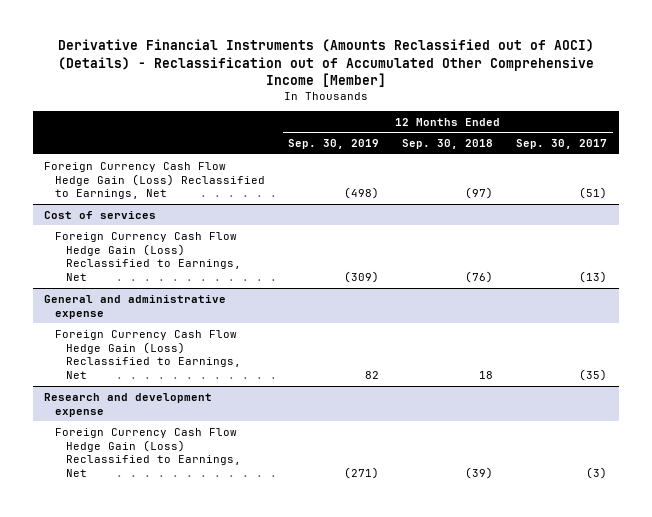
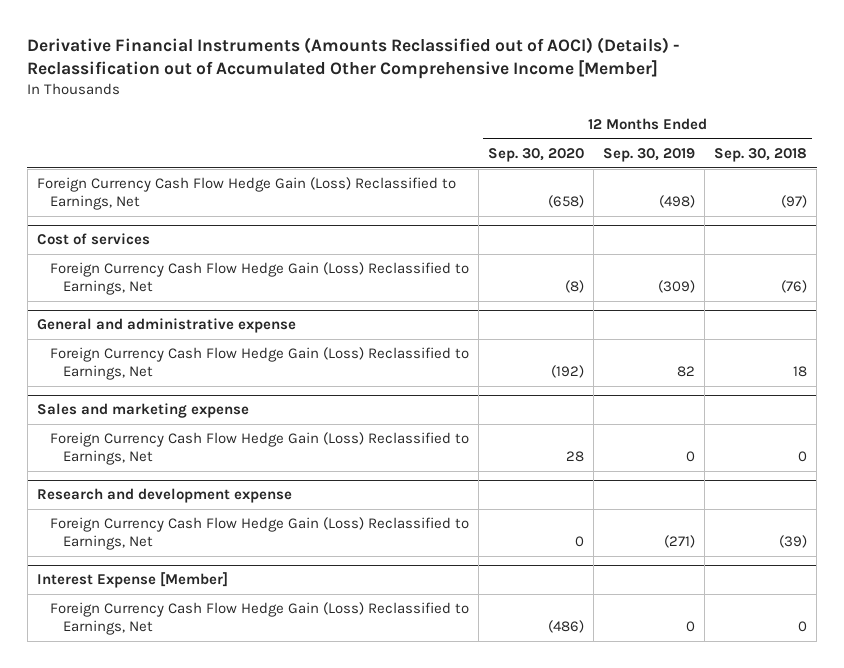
- | 12 Months Ended Sep. 30, 2019 | 12 Months Ended Sep. 30, 2018 | 12 Months Ended Sep. 30, 2017
+ | 12 Months Ended Sep. 30, 2020 | 12 Months Ended Sep. 30, 2019 | 12 Months Ended Sep. 30, 2018
+ Sales and marketing expense
+ Foreign Currency Cash Flow Hedge Gain (Loss) Reclassified to Earnings, Net | 28 | 0 | 0
+ Interest Expense [Member]
+ Foreign Currency Cash Flow Hedge Gain (Loss) Reclassified to Earnings, Net | (486) | 0 | 0

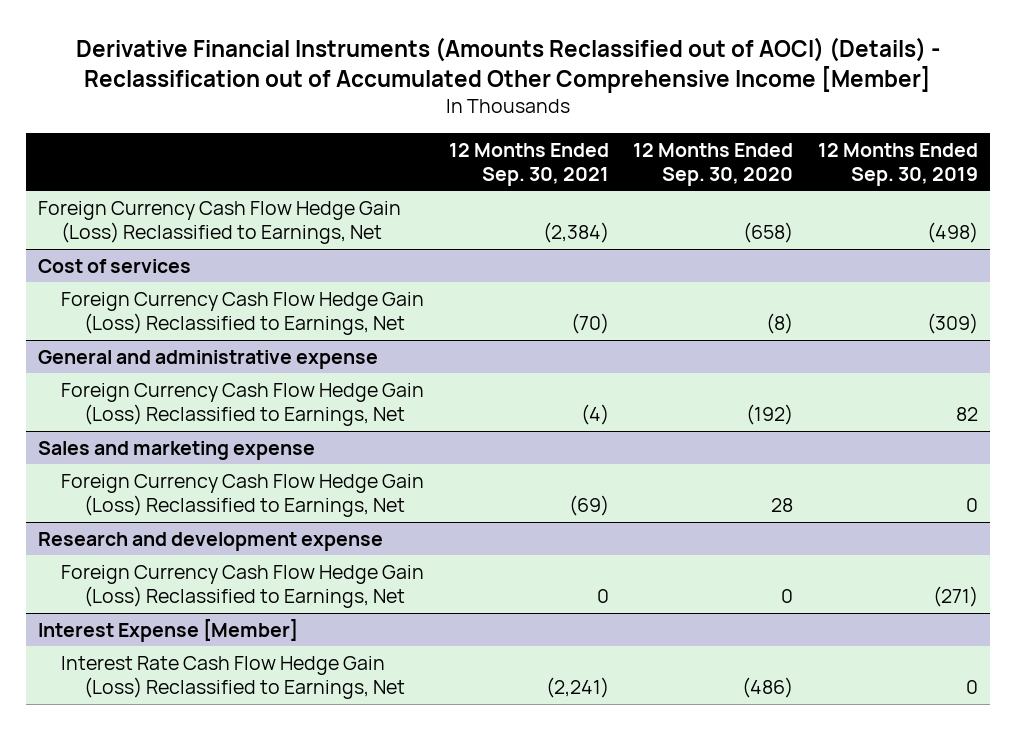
- | 12 Months Ended Sep. 30, 2020 | 12 Months Ended Sep. 30, 2019 | 12 Months Ended Sep. 30, 2018
+ | 12 Months Ended Sep. 30, 2021 | 12 Months Ended Sep. 30, 2020 | 12 Months Ended Sep. 30, 2019
@ Interest Expense [Member]
- Foreign Currency Cash Flow Hedge Gain (Loss) Reclassified to Earnings, Net | (486) | 0 | 0
+ Interest Rate Cash Flow Hedge Gain (Loss) Reclassified to Earnings, Net | (2,241) | (486) | 0

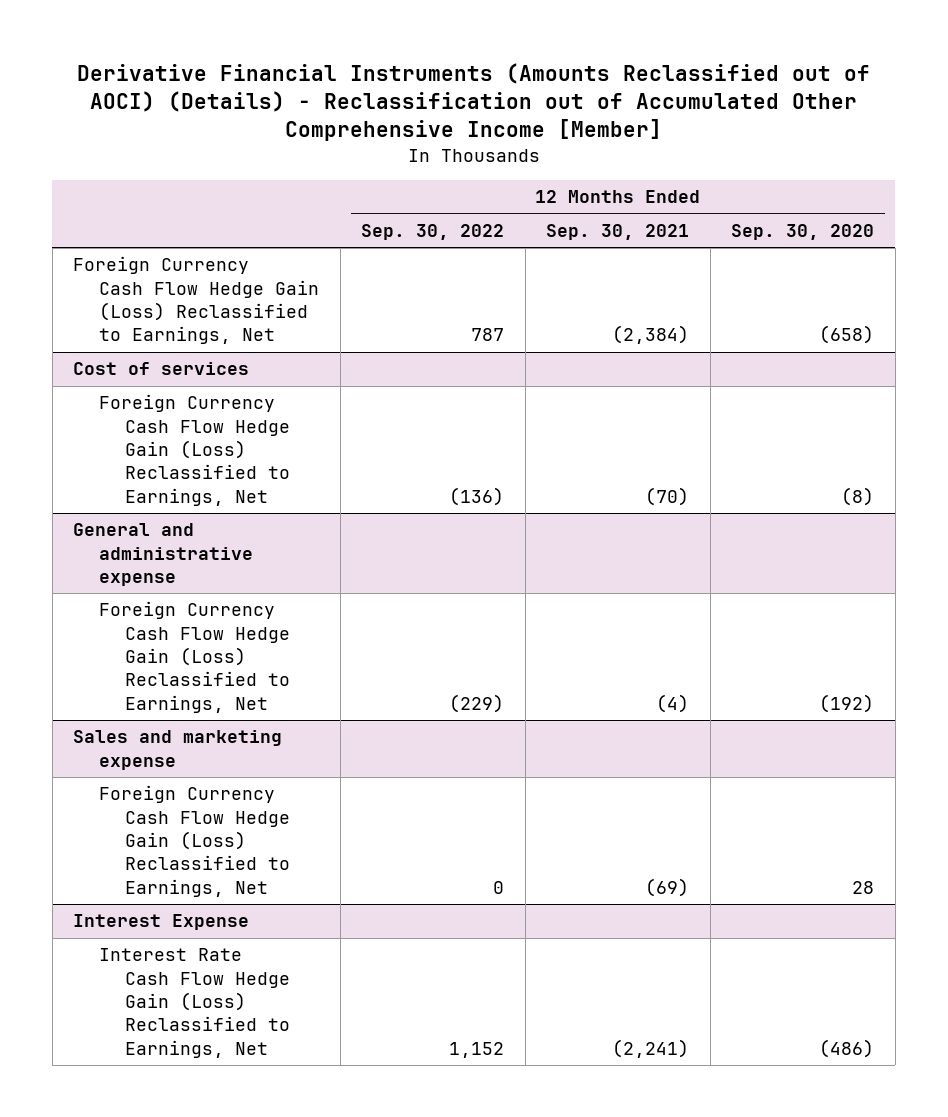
- | 12 Months Ended Sep. 30, 2021 | 12 Months Ended Sep. 30, 2020 | 12 Months Ended Sep. 30, 2019
+ | 12 Months Ended Sep. 30, 2022 | 12 Months Ended Sep. 30, 2021 | 12 Months Ended Sep. 30, 2020
- Research and development expense
- Foreign Currency Cash Flow Hedge Gain (Loss) Reclassified to Earnings, Net | 0 | 0 | (271)
- Interest Expense [Member]
+ Interest Expense

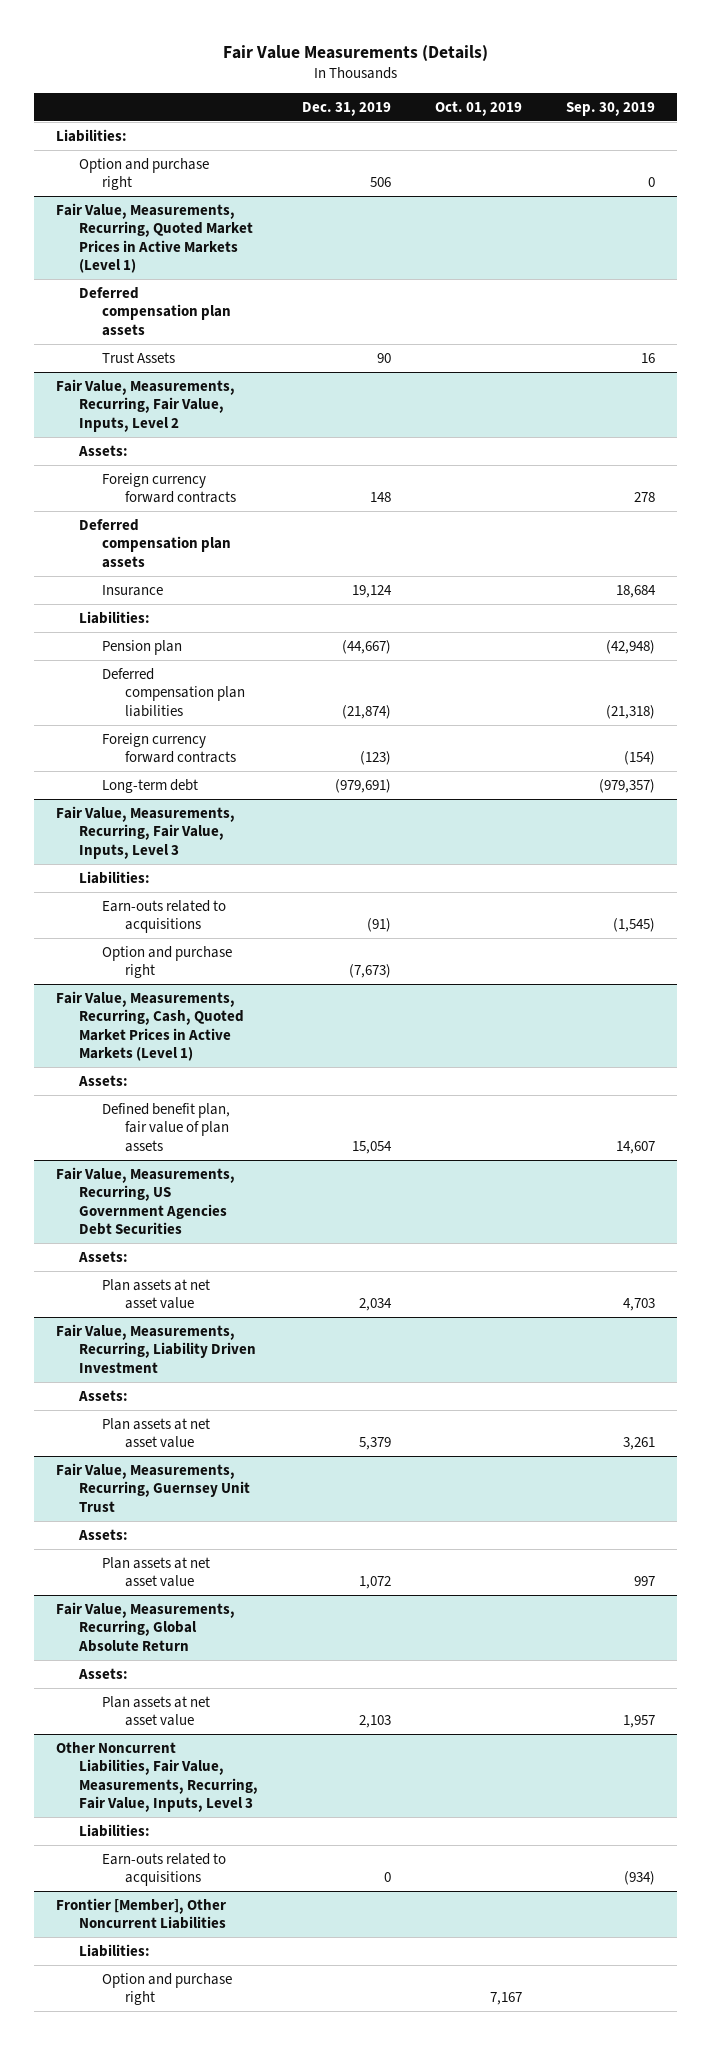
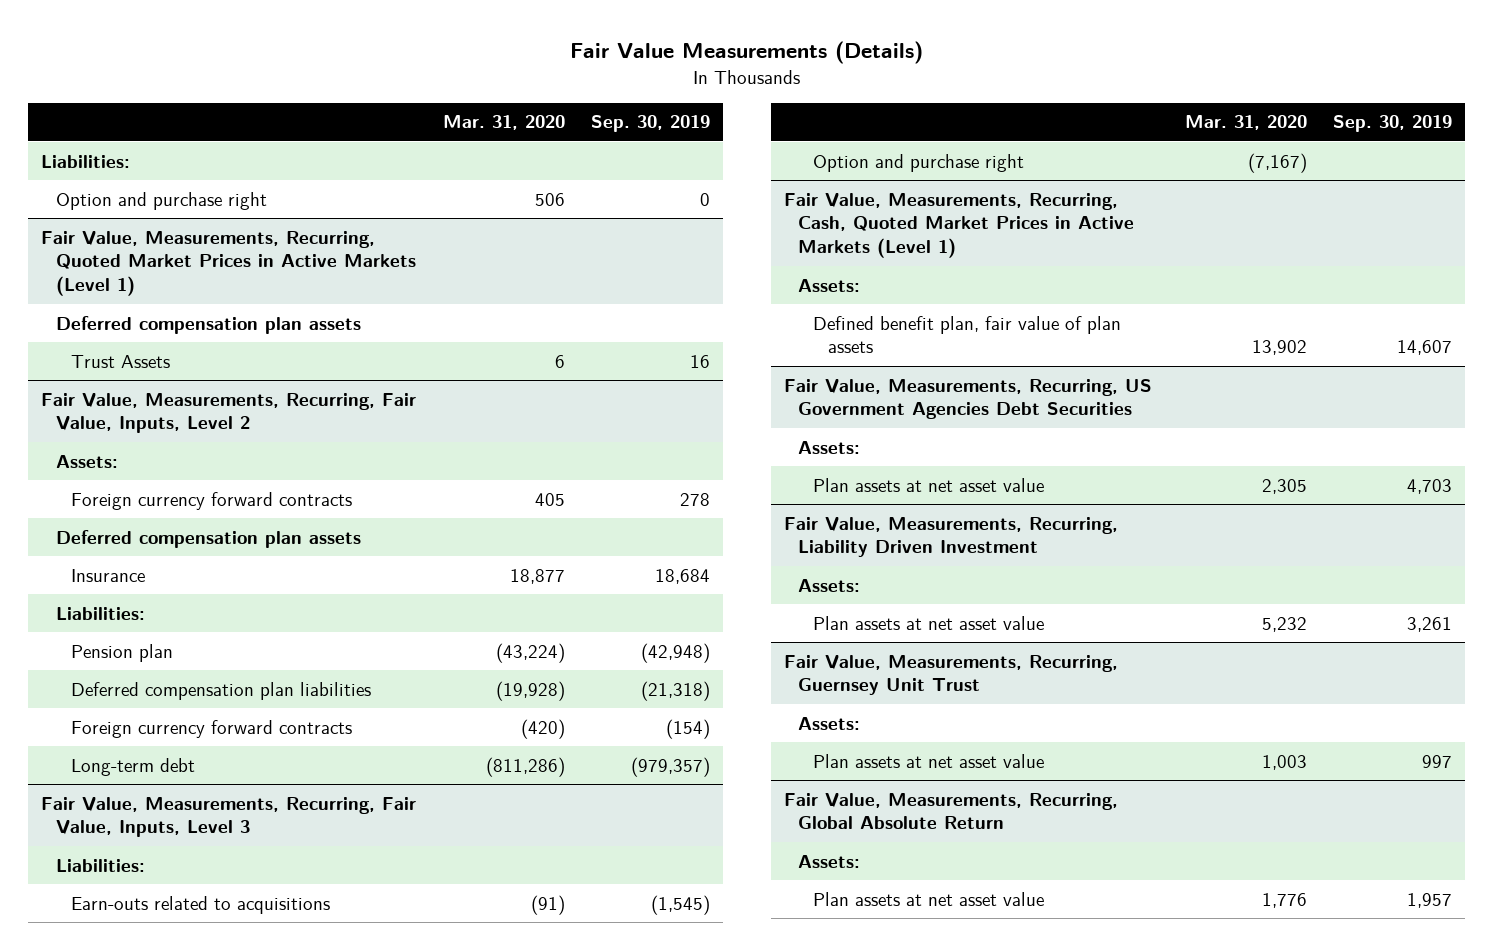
- | Dec. 31, 2019 | Oct. 01, 2019 | Sep. 30, 2019
+ | Mar. 31, 2020 | Sep. 30, 2019
- Other Noncurrent Liabilities, Fair Value, Measurements, Recurring, Fair Value, Inputs, Level 3
- Liabilities:
- Earn-outs related to acquisitions | 0 | | (934)
- Frontier [Member], Other Noncurrent Liabilities
- Liabilities:
- Option and purchase right | | 7,167 |

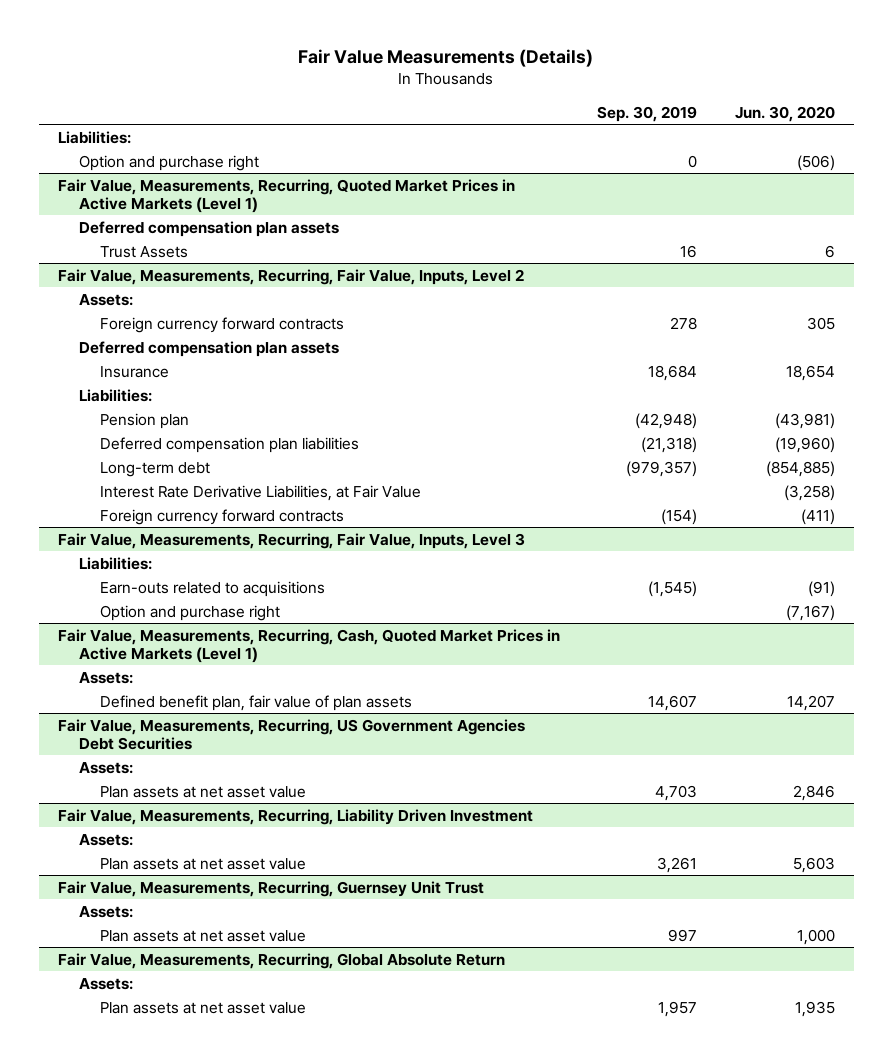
- | Mar. 31, 2020 | Sep. 30, 2019
+ | Sep. 30, 2019 | Jun. 30, 2020
@ Fair Value, Measurements, Recurring, Fair Value, Inputs, Level 2
+ Interest Rate Derivative Liabilities, at Fair Value | | (3,258)
moved down: Foreign currency forward contracts | (154) | (411)

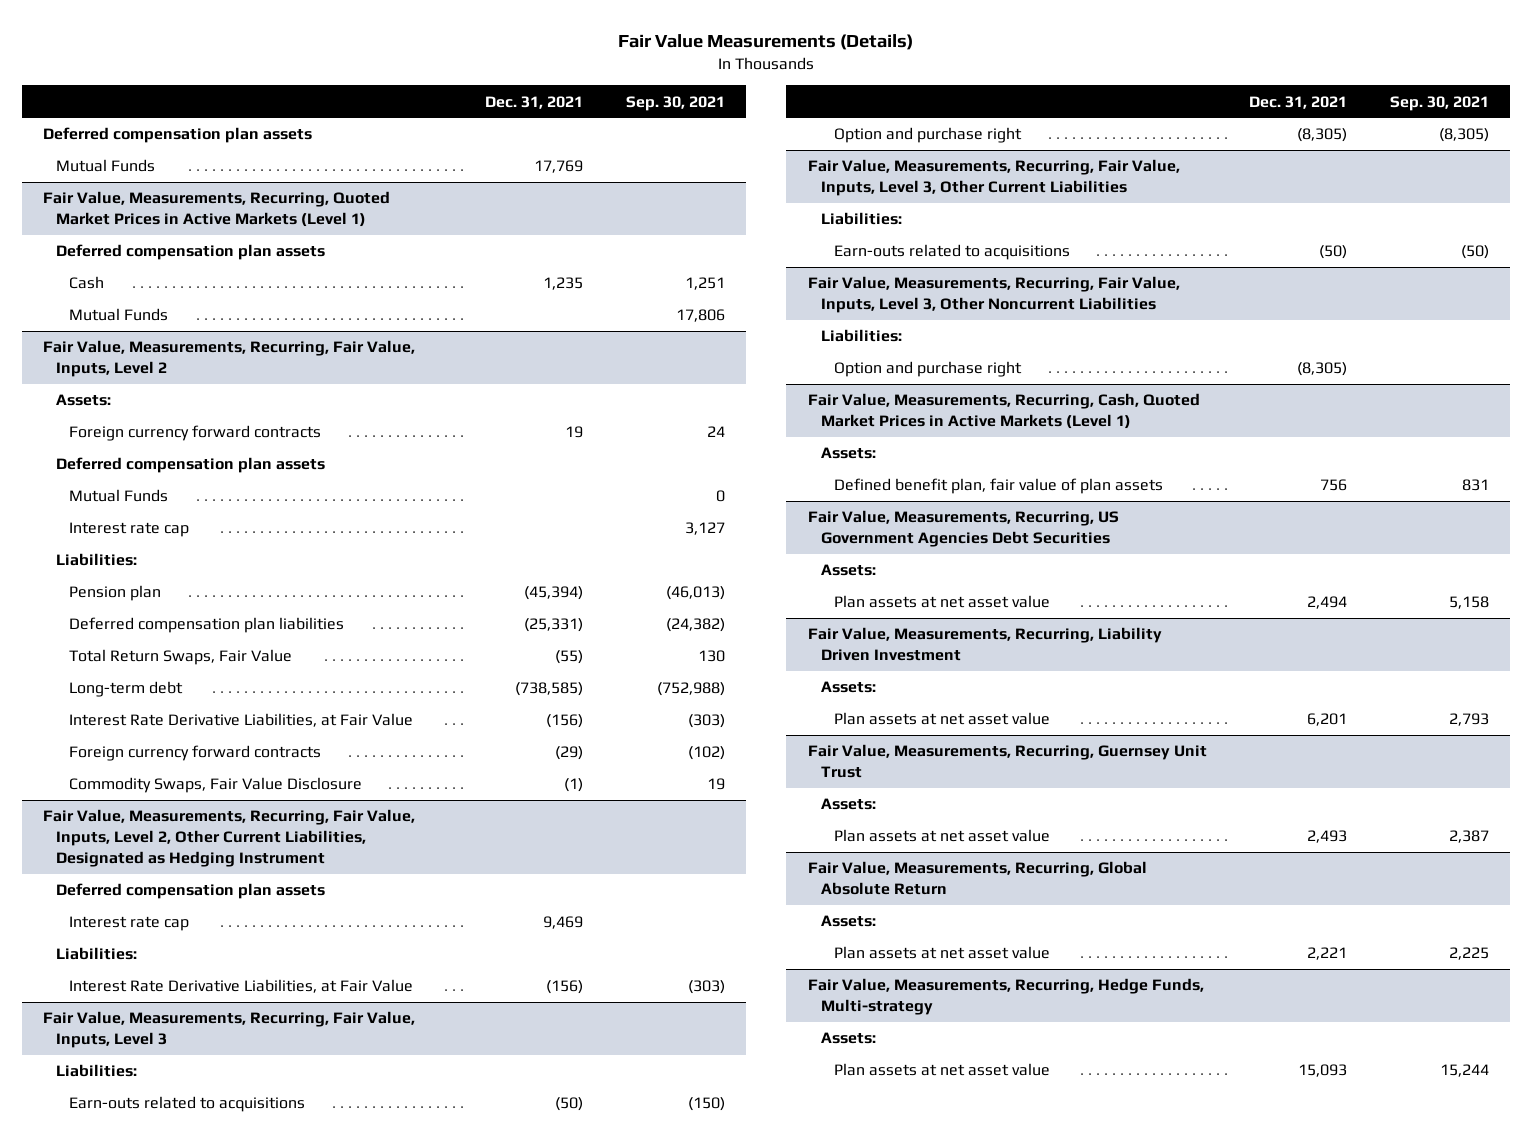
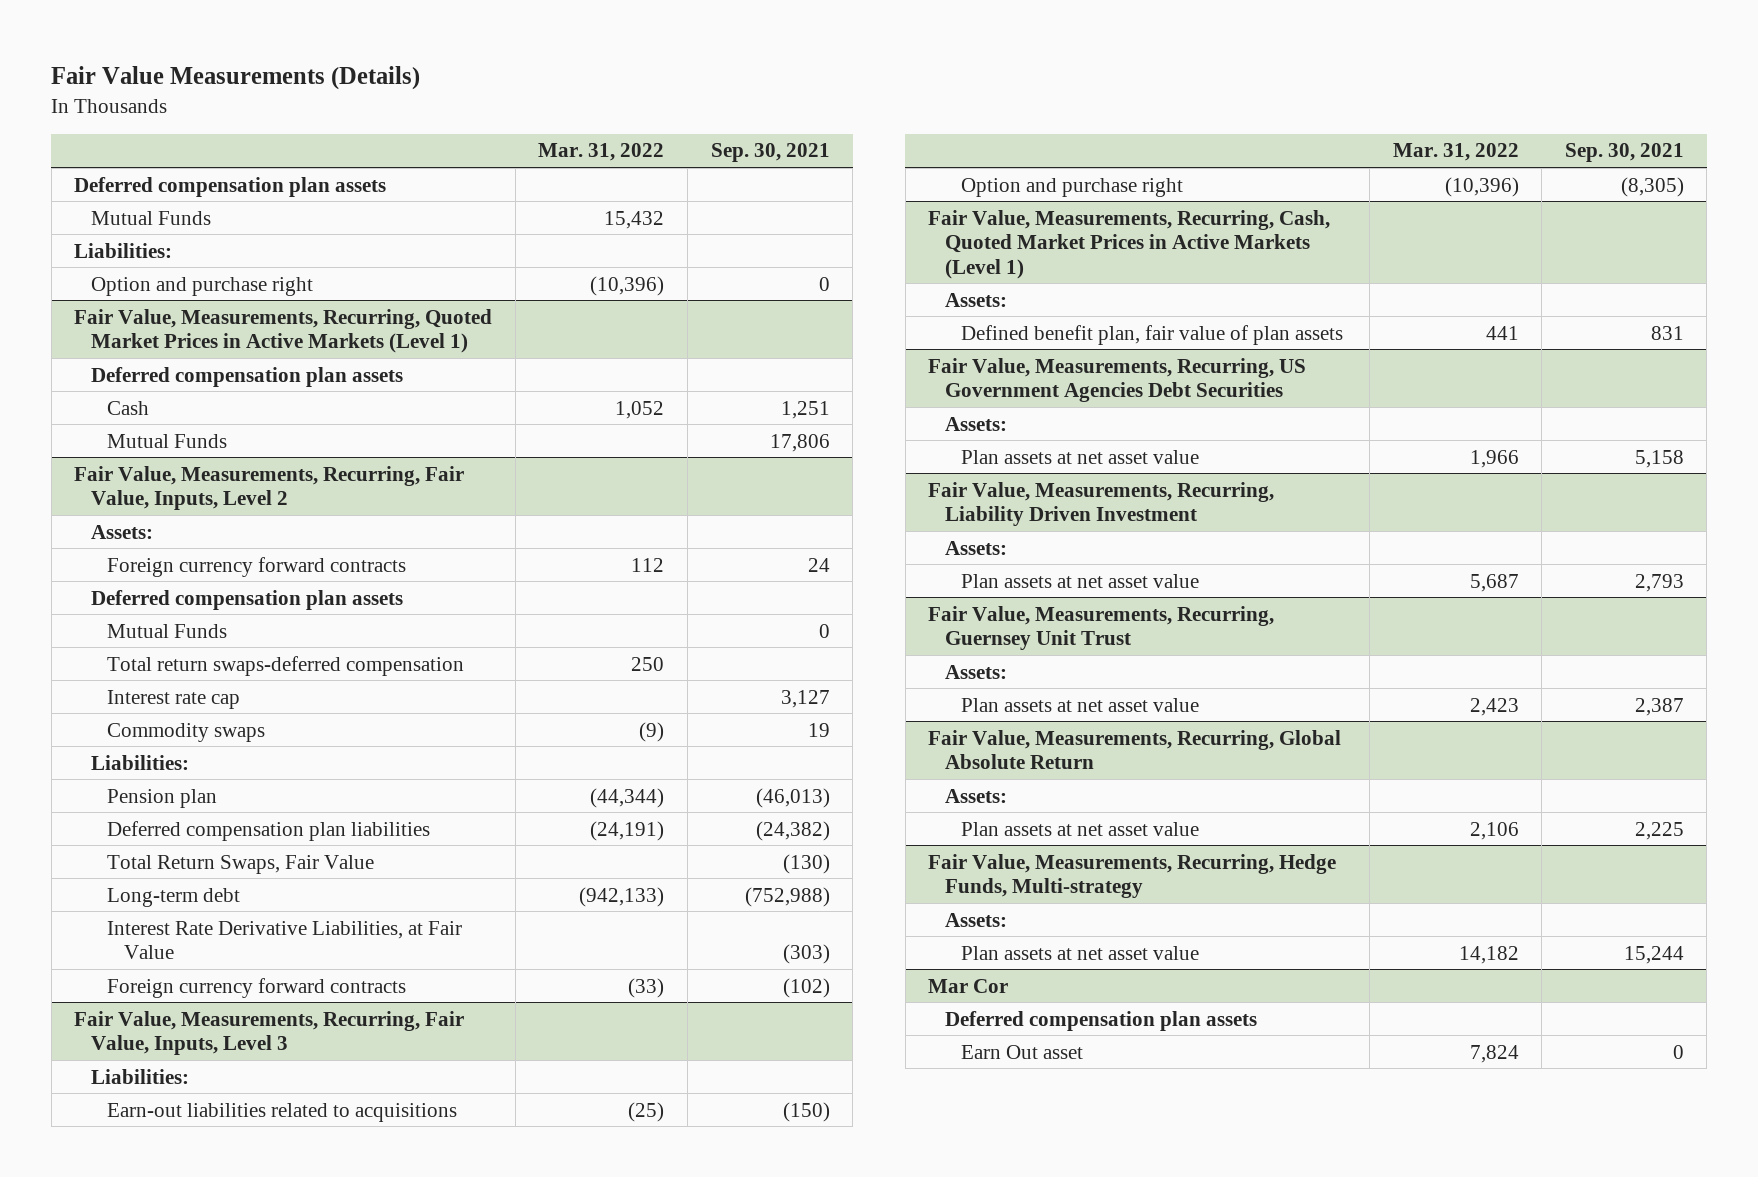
- | Dec. 31, 2021 | Sep. 30, 2021
+ | Mar. 31, 2022 | Sep. 30, 2021
+ Liabilities:
+ Option and purchase right | (10,396) | 0
@ Fair Value, Measurements, Recurring, Fair Value, Inputs, Level 2
+ Total return swaps-deferred compensation | 250 |
+ Commodity swaps | (9) | 19
- Total Return Swaps, Fair Value | (55) | 130
+ Total Return Swaps, Fair Value | | (130)
- Commodity Swaps, Fair Value Disclosure | (1) | 19
- Fair Value, Measurements, Recurring, Fair Value, Inputs, Level 2, Other Current Liabilities, Designated as Hedging Instrument
- Deferred compensation plan assets
- Interest rate cap | 9,469 |
- Liabilities:
- Interest Rate Derivative Liabilities, at Fair Value | (156) | (303)
@ Fair Value, Measurements, Recurring, Fair Value, Inputs, Level 3
- Earn-outs related to acquisitions | (50) | (150)
+ Earn-out liabilities related to acquisitions | (25) | (150)
- Fair Value, Measurements, Recurring, Fair Value, Inputs, Level 3, Other Current Liabilities
- Liabilities:
- Earn-outs related to acquisitions | (50) | (50)
- Fair Value, Measurements, Recurring, Fair Value, Inputs, Level 3, Other Noncurrent Liabilities
- Liabilities:
- Option and purchase right | (8,305) |
+ Mar Cor
+ Deferred compensation plan assets
+ Earn Out asset | 7,824 | 0

